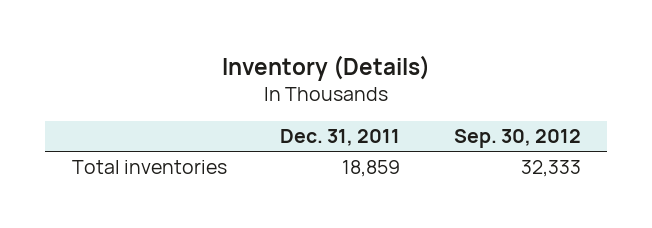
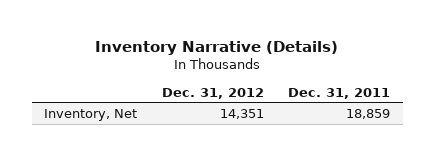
- Inventory (Details)
+ Inventory Narrative (Details)
- | Dec. 31, 2011 | Sep. 30, 2012
+ | Dec. 31, 2012 | Dec. 31, 2011
- Total inventories | 18,859 | 32,333
+ Inventory, Net | 14,351 | 18,859

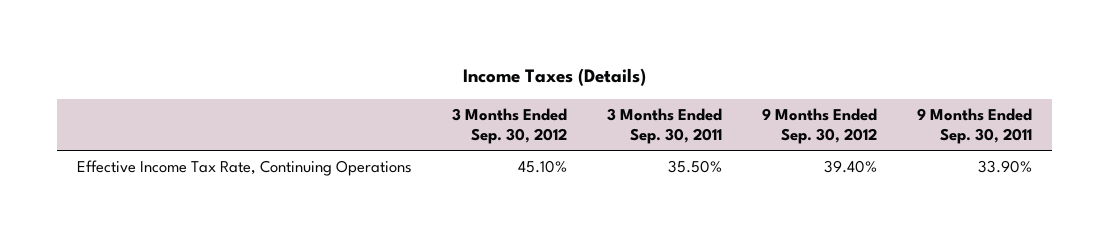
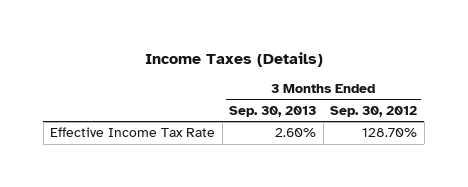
- | 3 Months Ended Sep. 30, 2012 | 3 Months Ended Sep. 30, 2011 | 9 Months Ended Sep. 30, 2012 | 9 Months Ended Sep. 30, 2011
+ | 3 Months Ended Sep. 30, 2013 | 3 Months Ended Sep. 30, 2012
- Effective Income Tax Rate, Continuing Operations | 45.10% | 35.50% | 39.40% | 33.90%
+ Effective Income Tax Rate | 2.60% | 128.70%

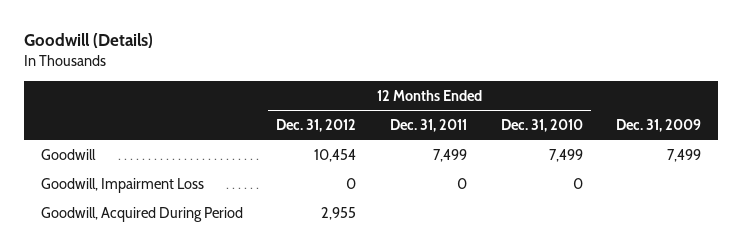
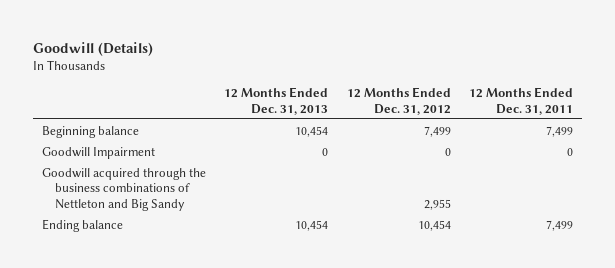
- | 12 Months Ended Dec. 31, 2012 | 12 Months Ended Dec. 31, 2011 | 12 Months Ended Dec. 31, 2010 | Dec. 31, 2009
+ | 12 Months Ended Dec. 31, 2013 | 12 Months Ended Dec. 31, 2012 | 12 Months Ended Dec. 31, 2011
- Goodwill | 10,454 | 7,499 | 7,499 | 7,499
- Goodwill, Impairment Loss | 0 | 0 | 0 |
- Goodwill, Acquired During Period | 2,955 | | |
+ Beginning balance | 10,454 | 7,499 | 7,499
+ Goodwill Impairment | 0 | 0 | 0
+ Goodwill acquired through the business combinations of Nettleton and Big Sandy | | 2,955 |
+ Ending balance | 10,454 | 10,454 | 7,499

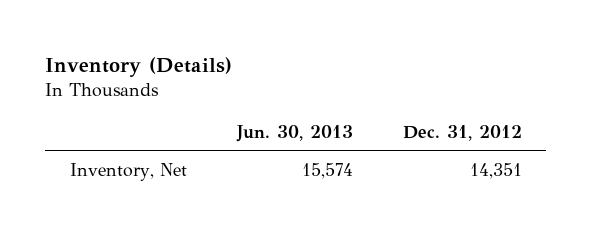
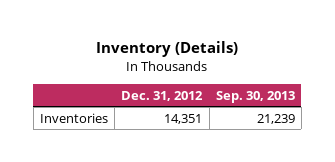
- | Jun. 30, 2013 | Dec. 31, 2012
+ | Dec. 31, 2012 | Sep. 30, 2013
- Inventory, Net | 15,574 | 14,351
+ Inventories | 14,351 | 21,239

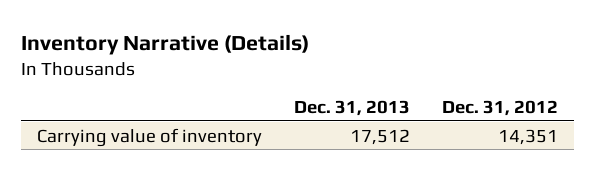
- Inventory (Details)
+ Inventory Narrative (Details)
- | Dec. 31, 2012 | Sep. 30, 2013
+ | Dec. 31, 2013 | Dec. 31, 2012
- Inventories | 14,351 | 21,239
+ Carrying value of inventory | 17,512 | 14,351

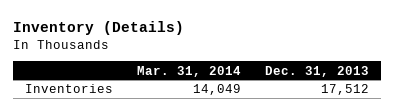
- Inventory Narrative (Details)
+ Inventory (Details)
- | Dec. 31, 2013 | Dec. 31, 2012
+ | Mar. 31, 2014 | Dec. 31, 2013
- Carrying value of inventory | 17,512 | 14,351
+ Inventories | 14,049 | 17,512

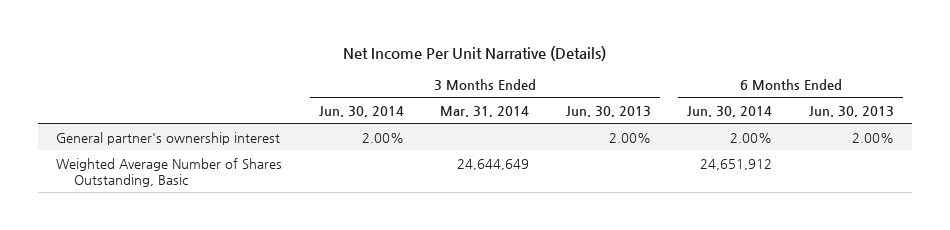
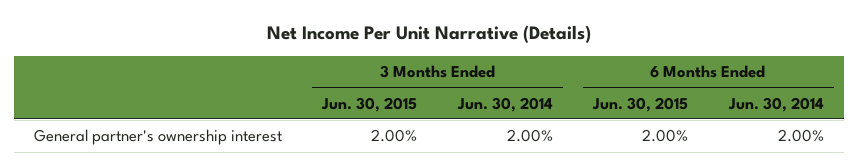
- | 3 Months Ended Jun. 30, 2014 | 3 Months Ended Mar. 31, 2014 | 3 Months Ended Jun. 30, 2013 | 6 Months Ended Jun. 30, 2014 | 6 Months Ended Jun. 30, 2013
+ | 3 Months Ended Jun. 30, 2015 | 3 Months Ended Jun. 30, 2014 | 6 Months Ended Jun. 30, 2015 | 6 Months Ended Jun. 30, 2014
- Weighted Average Number of Shares Outstanding, Basic | | 24,644,649 | | 24,651,912 |

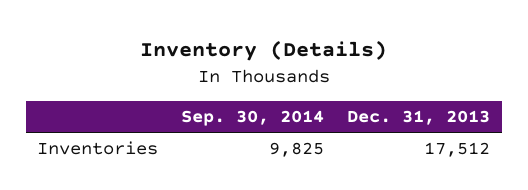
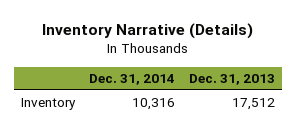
- Inventory (Details)
+ Inventory Narrative (Details)
- | Sep. 30, 2014 | Dec. 31, 2013
+ | Dec. 31, 2014 | Dec. 31, 2013
- Inventories | 9,825 | 17,512
+ Inventory | 10,316 | 17,512

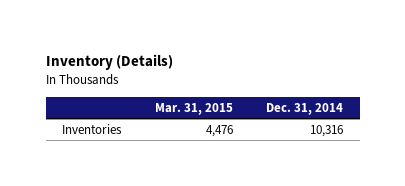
- Inventory Narrative (Details)
+ Inventory (Details)
- | Dec. 31, 2014 | Dec. 31, 2013
+ | Mar. 31, 2015 | Dec. 31, 2014
- Inventory | 10,316 | 17,512
+ Inventories | 4,476 | 10,316

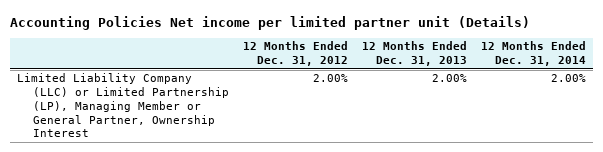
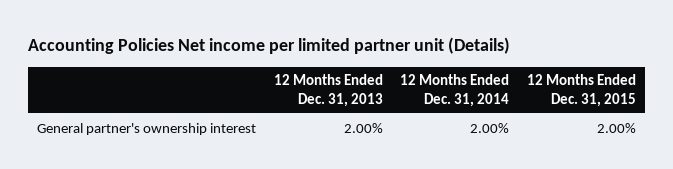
- | 12 Months Ended Dec. 31, 2012 | 12 Months Ended Dec. 31, 2013 | 12 Months Ended Dec. 31, 2014
+ | 12 Months Ended Dec. 31, 2013 | 12 Months Ended Dec. 31, 2014 | 12 Months Ended Dec. 31, 2015
- Limited Liability Company (LLC) or Limited Partnership (LP), Managing Member or General Partner, Ownership Interest | 2.00% | 2.00% | 2.00%
+ General partner's ownership interest | 2.00% | 2.00% | 2.00%

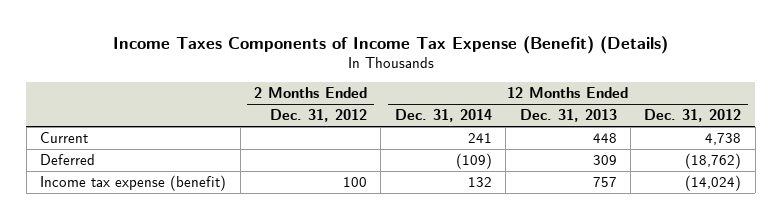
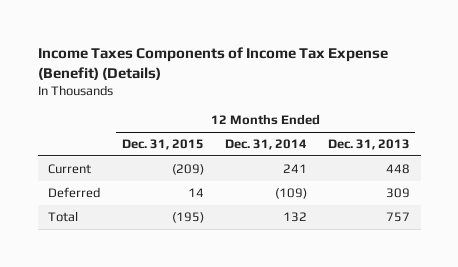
- | 2 Months Ended Dec. 31, 2012 | 12 Months Ended Dec. 31, 2014 | 12 Months Ended Dec. 31, 2013 | 12 Months Ended Dec. 31, 2012
+ | 12 Months Ended Dec. 31, 2015 | 12 Months Ended Dec. 31, 2014 | 12 Months Ended Dec. 31, 2013
- Income tax expense (benefit) | 100 | 132 | 757 | (14,024)
+ Total | (195) | 132 | 757

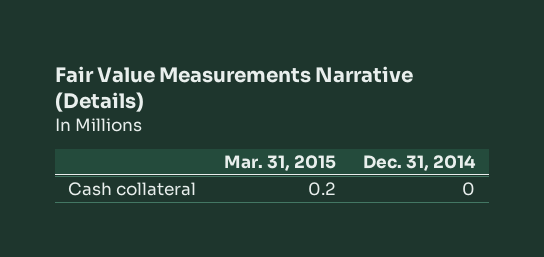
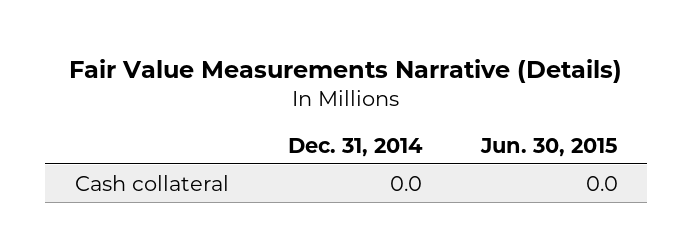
- | Mar. 31, 2015 | Dec. 31, 2014
+ | Dec. 31, 2014 | Jun. 30, 2015
- Cash collateral | 0.2 | 0
+ Cash collateral | 0.0 | 0.0

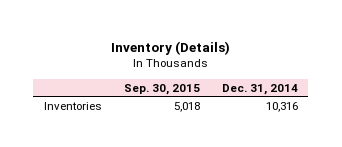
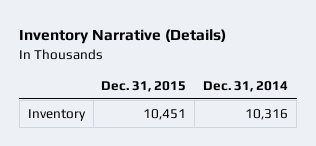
- Inventory (Details)
+ Inventory Narrative (Details)
- | Sep. 30, 2015 | Dec. 31, 2014
+ | Dec. 31, 2015 | Dec. 31, 2014
- Inventories | 5,018 | 10,316
+ Inventory | 10,451 | 10,316

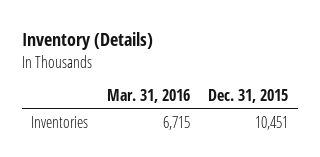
- Inventory Narrative (Details)
+ Inventory (Details)
- | Dec. 31, 2015 | Dec. 31, 2014
+ | Mar. 31, 2016 | Dec. 31, 2015
- Inventory | 10,451 | 10,316
+ Inventories | 6,715 | 10,451

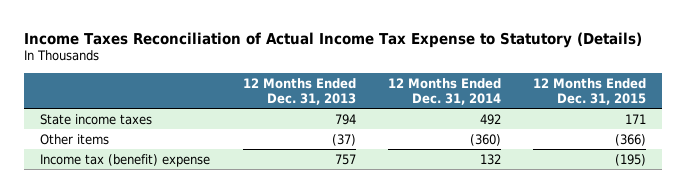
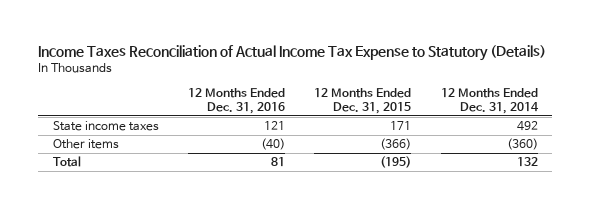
- | 12 Months Ended Dec. 31, 2013 | 12 Months Ended Dec. 31, 2014 | 12 Months Ended Dec. 31, 2015
+ | 12 Months Ended Dec. 31, 2016 | 12 Months Ended Dec. 31, 2015 | 12 Months Ended Dec. 31, 2014
- Income tax (benefit) expense | 757 | 132 | (195)
+ Total | 81 | (195) | 132

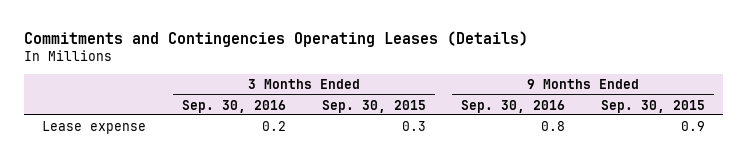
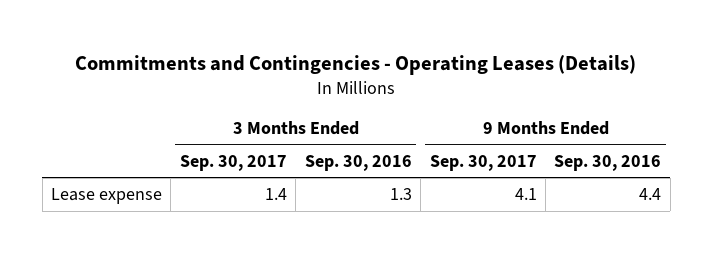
- Commitments and Contingencies Operating Leases (Details)
+ Commitments and Contingencies - Operating Leases (Details)
- | 3 Months Ended Sep. 30, 2016 | 3 Months Ended Sep. 30, 2015 | 9 Months Ended Sep. 30, 2016 | 9 Months Ended Sep. 30, 2015
+ | 3 Months Ended Sep. 30, 2017 | 3 Months Ended Sep. 30, 2016 | 9 Months Ended Sep. 30, 2017 | 9 Months Ended Sep. 30, 2016
- Lease expense | 0.2 | 0.3 | 0.8 | 0.9
+ Lease expense | 1.4 | 1.3 | 4.1 | 4.4

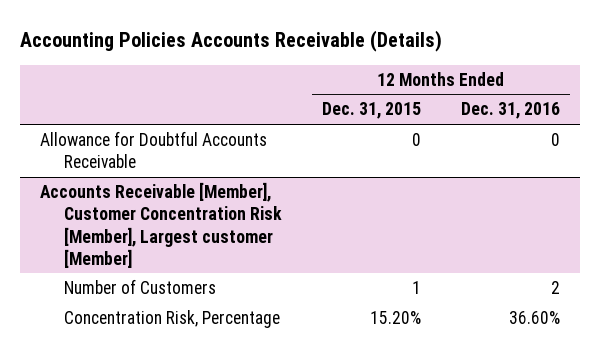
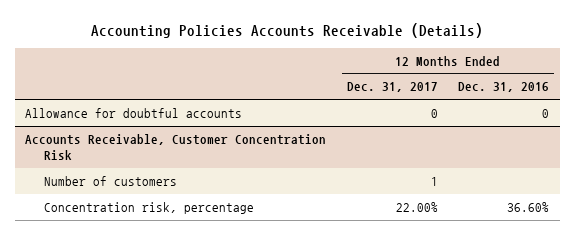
- | 12 Months Ended Dec. 31, 2015 | 12 Months Ended Dec. 31, 2016
+ | 12 Months Ended Dec. 31, 2017 | 12 Months Ended Dec. 31, 2016
- Allowance for Doubtful Accounts Receivable | 0 | 0
- Accounts Receivable [Member], Customer Concentration Risk [Member], Largest customer [Member]
- Number of Customers | 1 | 2
- Concentration Risk, Percentage | 15.20% | 36.60%
+ Allowance for doubtful accounts | 0 | 0
+ Accounts Receivable, Customer Concentration Risk
+ Number of customers | 1 |
+ Concentration risk, percentage | 22.00% | 36.60%

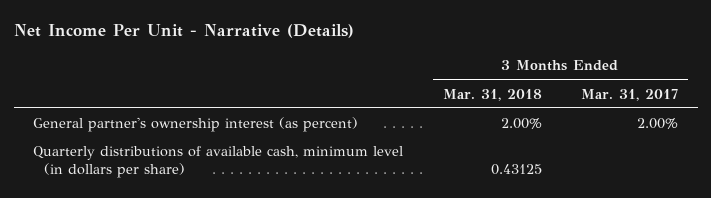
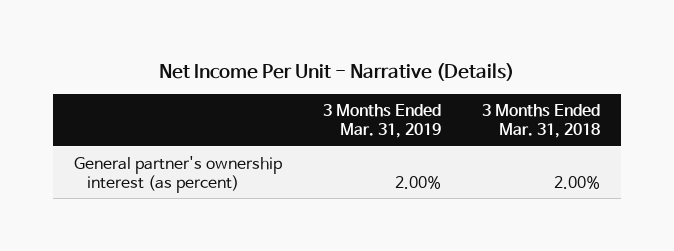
- | 3 Months Ended Mar. 31, 2018 | 3 Months Ended Mar. 31, 2017
+ | 3 Months Ended Mar. 31, 2019 | 3 Months Ended Mar. 31, 2018
- Quarterly distributions of available cash, minimum level (in dollars per share) | 0.43125 |

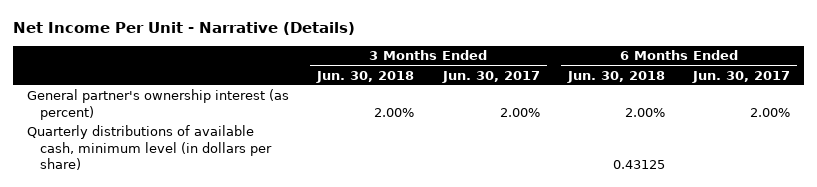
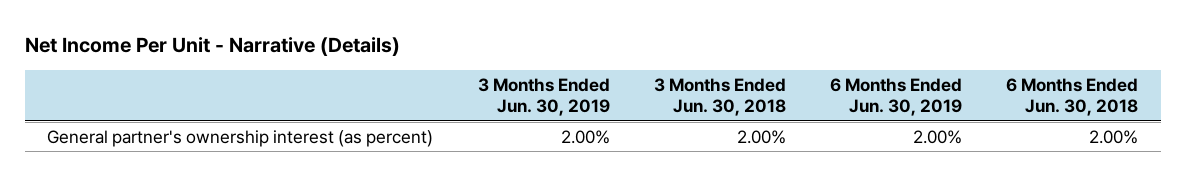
- | 3 Months Ended Jun. 30, 2018 | 3 Months Ended Jun. 30, 2017 | 6 Months Ended Jun. 30, 2018 | 6 Months Ended Jun. 30, 2017
+ | 3 Months Ended Jun. 30, 2019 | 3 Months Ended Jun. 30, 2018 | 6 Months Ended Jun. 30, 2019 | 6 Months Ended Jun. 30, 2018
- Quarterly distributions of available cash, minimum level (in dollars per share) | | | 0.43125 |

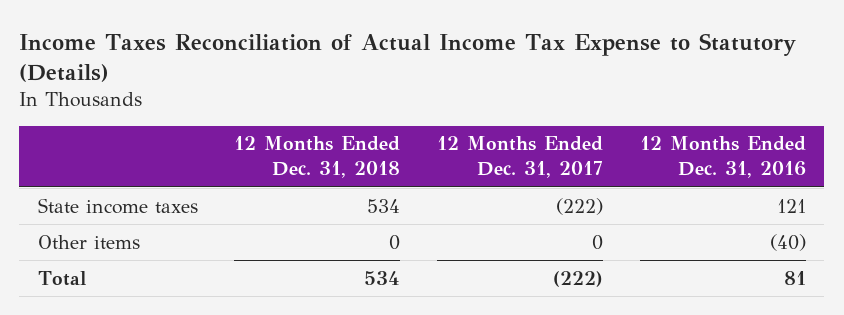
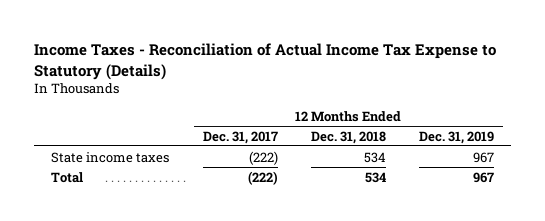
- Income Taxes Reconciliation of Actual Income Tax Expense to Statutory (Details)
+ Income Taxes - Reconciliation of Actual Income Tax Expense to Statutory (Details)
- | 12 Months Ended Dec. 31, 2018 | 12 Months Ended Dec. 31, 2017 | 12 Months Ended Dec. 31, 2016
+ | 12 Months Ended Dec. 31, 2017 | 12 Months Ended Dec. 31, 2018 | 12 Months Ended Dec. 31, 2019
- Other items | 0 | 0 | (40)

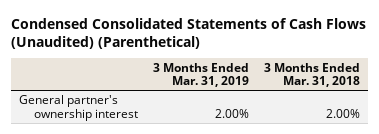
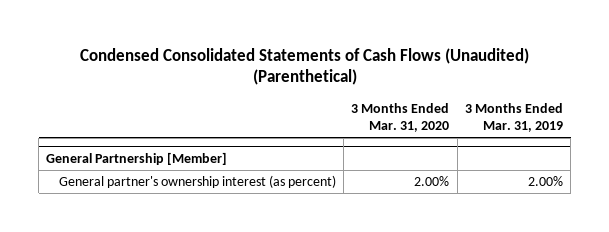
- | 3 Months Ended Mar. 31, 2019 | 3 Months Ended Mar. 31, 2018
+ | 3 Months Ended Mar. 31, 2020 | 3 Months Ended Mar. 31, 2019
- General partner's ownership interest | 2.00% | 2.00%
+ General Partnership [Member]
+ General partner's ownership interest (as percent) | 2.00% | 2.00%

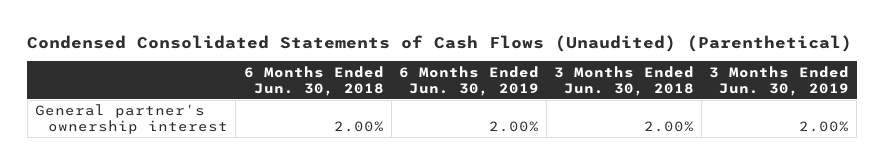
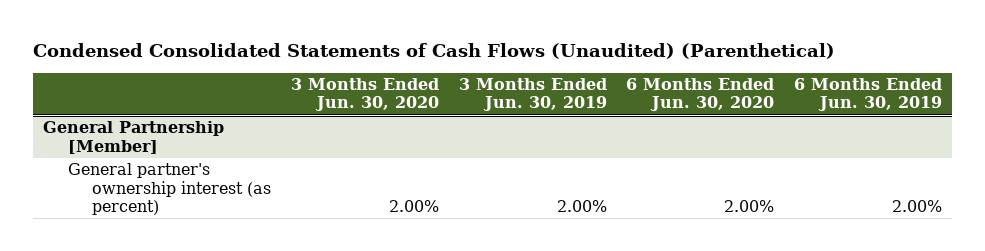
- | 6 Months Ended Jun. 30, 2018 | 6 Months Ended Jun. 30, 2019 | 3 Months Ended Jun. 30, 2018 | 3 Months Ended Jun. 30, 2019
+ | 3 Months Ended Jun. 30, 2020 | 3 Months Ended Jun. 30, 2019 | 6 Months Ended Jun. 30, 2020 | 6 Months Ended Jun. 30, 2019
- General partner's ownership interest | 2.00% | 2.00% | 2.00% | 2.00%
+ General Partnership [Member]
+ General partner's ownership interest (as percent) | 2.00% | 2.00% | 2.00% | 2.00%

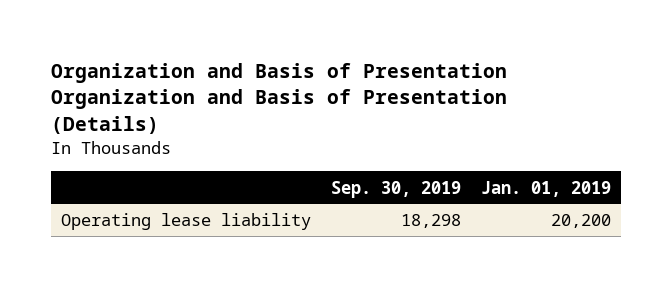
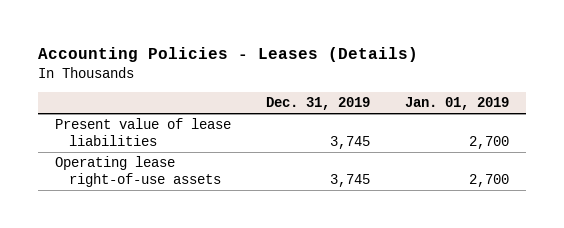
- Organization and Basis of Presentation Organization and Basis of Presentation (Details)
+ Accounting Policies - Leases (Details)
- | Sep. 30, 2019 | Jan. 01, 2019
+ | Dec. 31, 2019 | Jan. 01, 2019
- Operating lease liability | 18,298 | 20,200
+ Present value of lease liabilities | 3,745 | 2,700
+ Operating lease right-of-use assets | 3,745 | 2,700

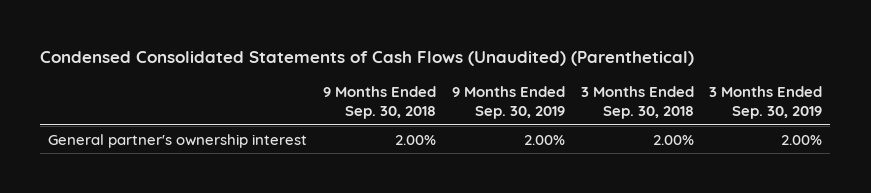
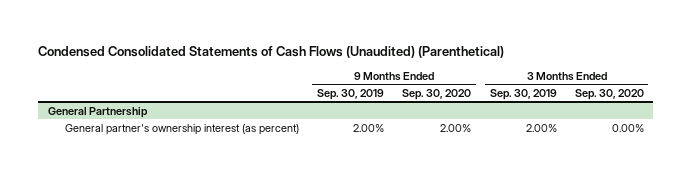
- | 9 Months Ended Sep. 30, 2018 | 9 Months Ended Sep. 30, 2019 | 3 Months Ended Sep. 30, 2018 | 3 Months Ended Sep. 30, 2019
+ | 9 Months Ended Sep. 30, 2019 | 9 Months Ended Sep. 30, 2020 | 3 Months Ended Sep. 30, 2019 | 3 Months Ended Sep. 30, 2020
- General partner's ownership interest | 2.00% | 2.00% | 2.00% | 2.00%
+ General Partnership
+ General partner's ownership interest (as percent) | 2.00% | 2.00% | 2.00% | 0.00%

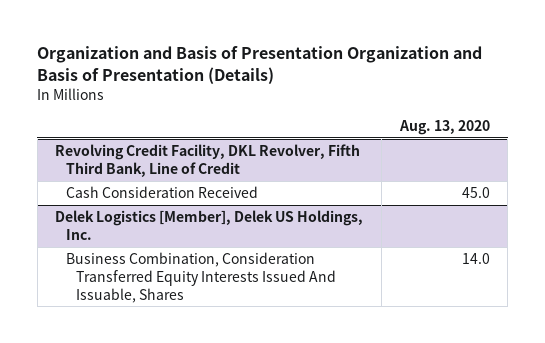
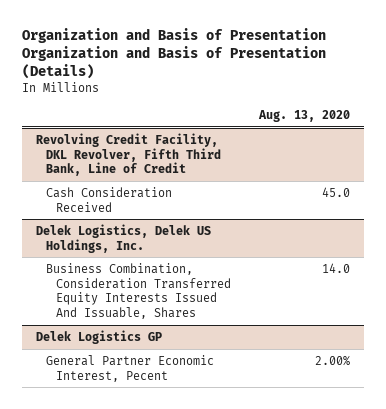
- Delek Logistics [Member], Delek US Holdings, Inc.
+ Delek Logistics, Delek US Holdings, Inc.
+ Delek Logistics GP
+ General Partner Economic Interest, Pecent | 2.00%

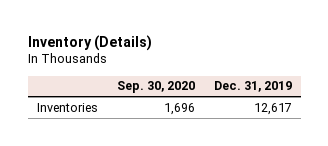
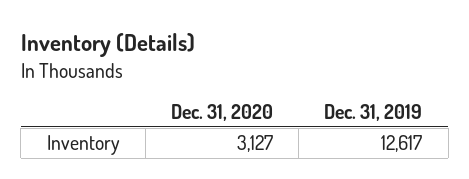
- | Sep. 30, 2020 | Dec. 31, 2019
+ | Dec. 31, 2020 | Dec. 31, 2019
- Inventories | 1,696 | 12,617
+ Inventory | 3,127 | 12,617

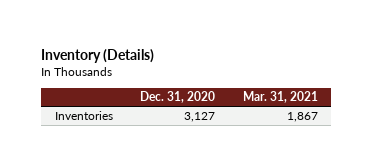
- | Dec. 31, 2020 | Dec. 31, 2019
+ | Dec. 31, 2020 | Mar. 31, 2021
- Inventory | 3,127 | 12,617
+ Inventories | 3,127 | 1,867

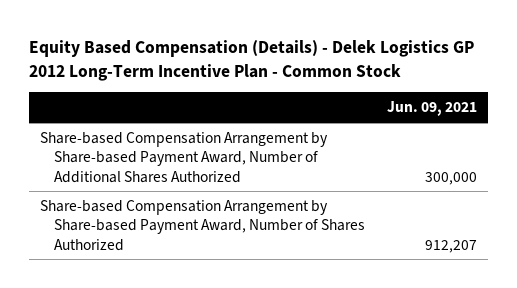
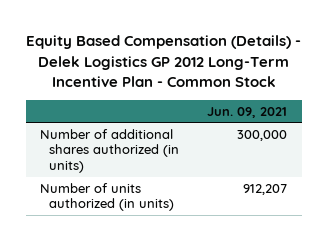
- Share-based Compensation Arrangement by Share-based Payment Award, Number of Additional Shares Authorized | 300,000
- Share-based Compensation Arrangement by Share-based Payment Award, Number of Shares Authorized | 912,207
+ Number of additional shares authorized (in units) | 300,000
+ Number of units authorized (in units) | 912,207

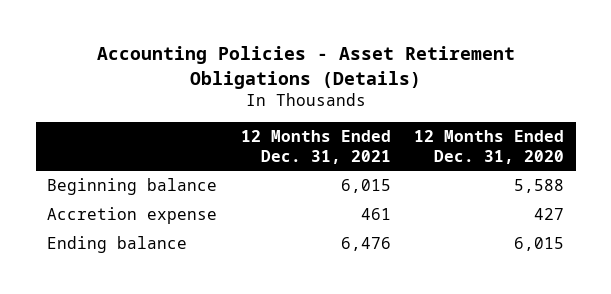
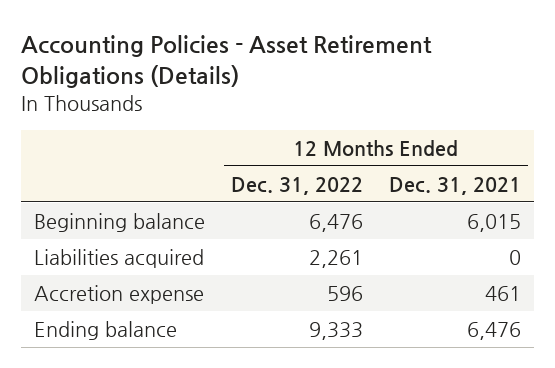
- | 12 Months Ended Dec. 31, 2021 | 12 Months Ended Dec. 31, 2020
+ | 12 Months Ended Dec. 31, 2022 | 12 Months Ended Dec. 31, 2021
+ Liabilities acquired | 2,261 | 0

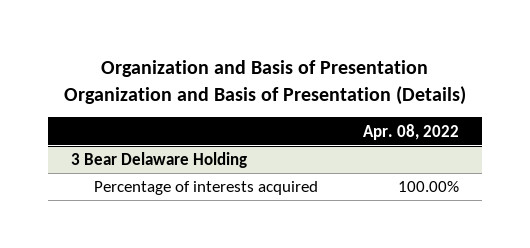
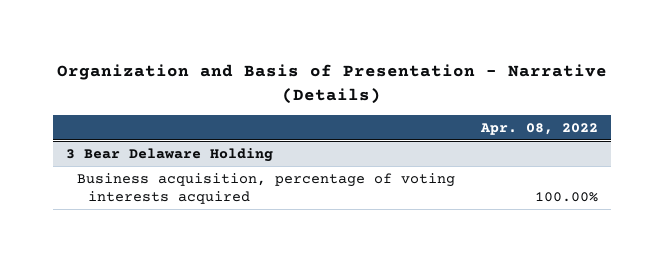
- Organization and Basis of Presentation Organization and Basis of Presentation (Details)
+ Organization and Basis of Presentation - Narrative (Details)
@ 3 Bear Delaware Holding
- Percentage of interests acquired | 100.00%
+ Business acquisition, percentage of voting interests acquired | 100.00%

